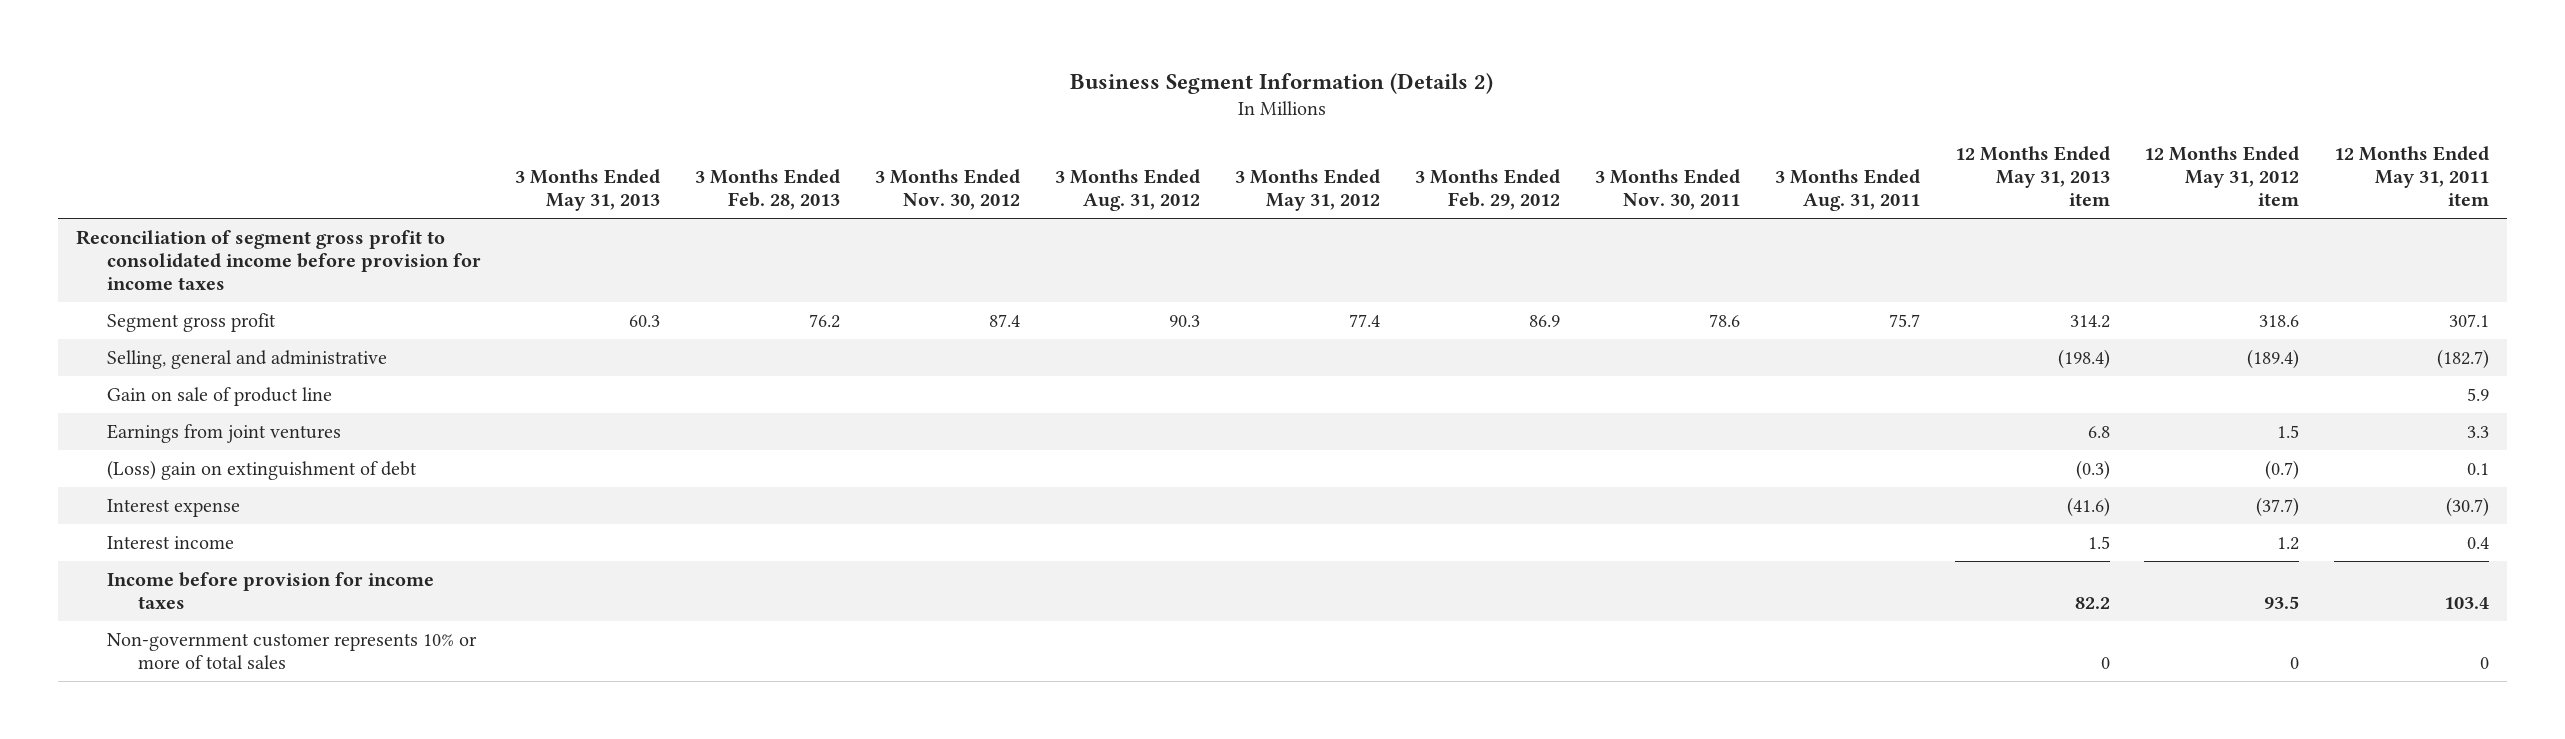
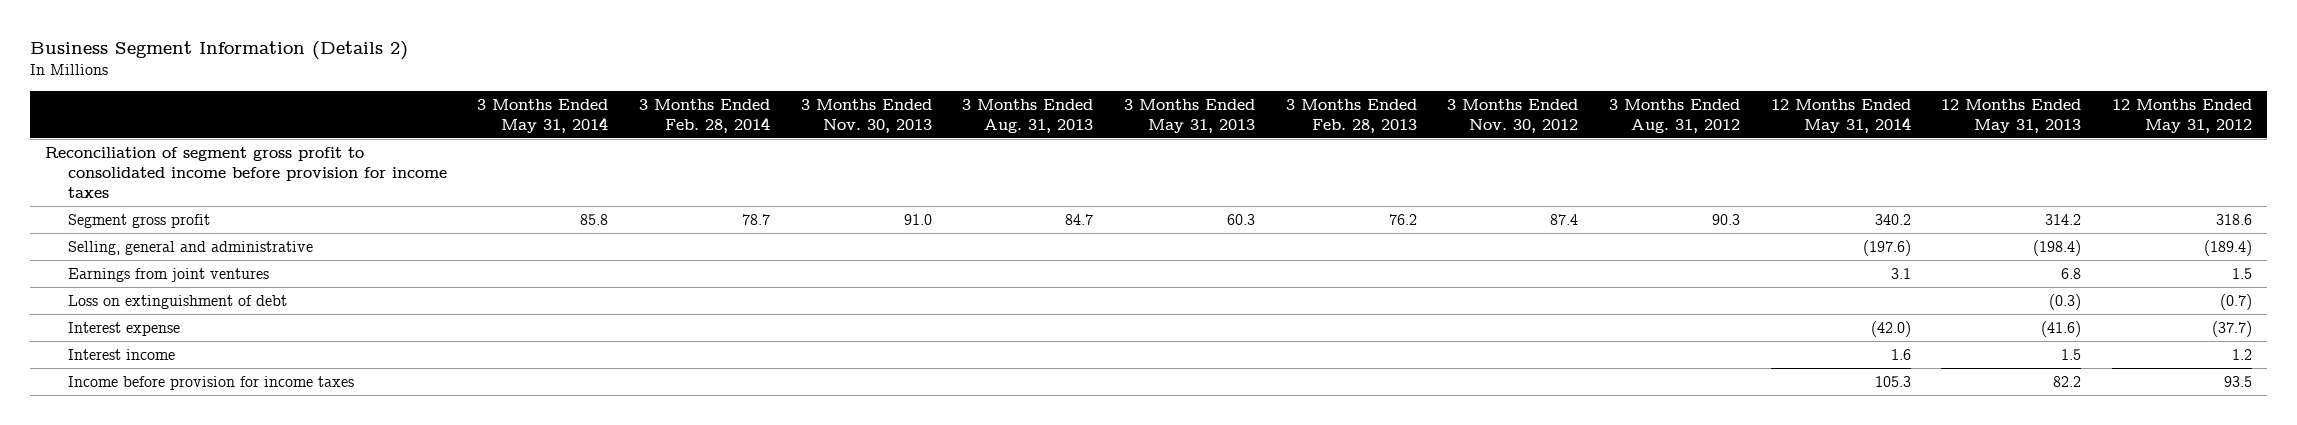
- | 3 Months Ended May 31, 2013 | 3 Months Ended Feb. 28, 2013 | 3 Months Ended Nov. 30, 2012 | 3 Months Ended Aug. 31, 2012 | 3 Months Ended May 31, 2012 | 3 Months Ended Feb. 29, 2012 | 3 Months Ended Nov. 30, 2011 | 3 Months Ended Aug. 31, 2011 | 12 Months Ended May 31, 2013 item | 12 Months Ended May 31, 2012 item | 12 Months Ended May 31, 2011 item
+ | 3 Months Ended May 31, 2014 | 3 Months Ended Feb. 28, 2014 | 3 Months Ended Nov. 30, 2013 | 3 Months Ended Aug. 31, 2013 | 3 Months Ended May 31, 2013 | 3 Months Ended Feb. 28, 2013 | 3 Months Ended Nov. 30, 2012 | 3 Months Ended Aug. 31, 2012 | 12 Months Ended May 31, 2014 | 12 Months Ended May 31, 2013 | 12 Months Ended May 31, 2012
- Gain on sale of product line | | | | | | | | | | | 5.9
- (Loss) gain on extinguishment of debt | | | | | | | | | (0.3) | (0.7) | 0.1
+ Loss on extinguishment of debt | | | | | | | | | | (0.3) | (0.7)
- Non-government customer represents 10% or more of total sales | | | | | | | | | 0 | 0 | 0

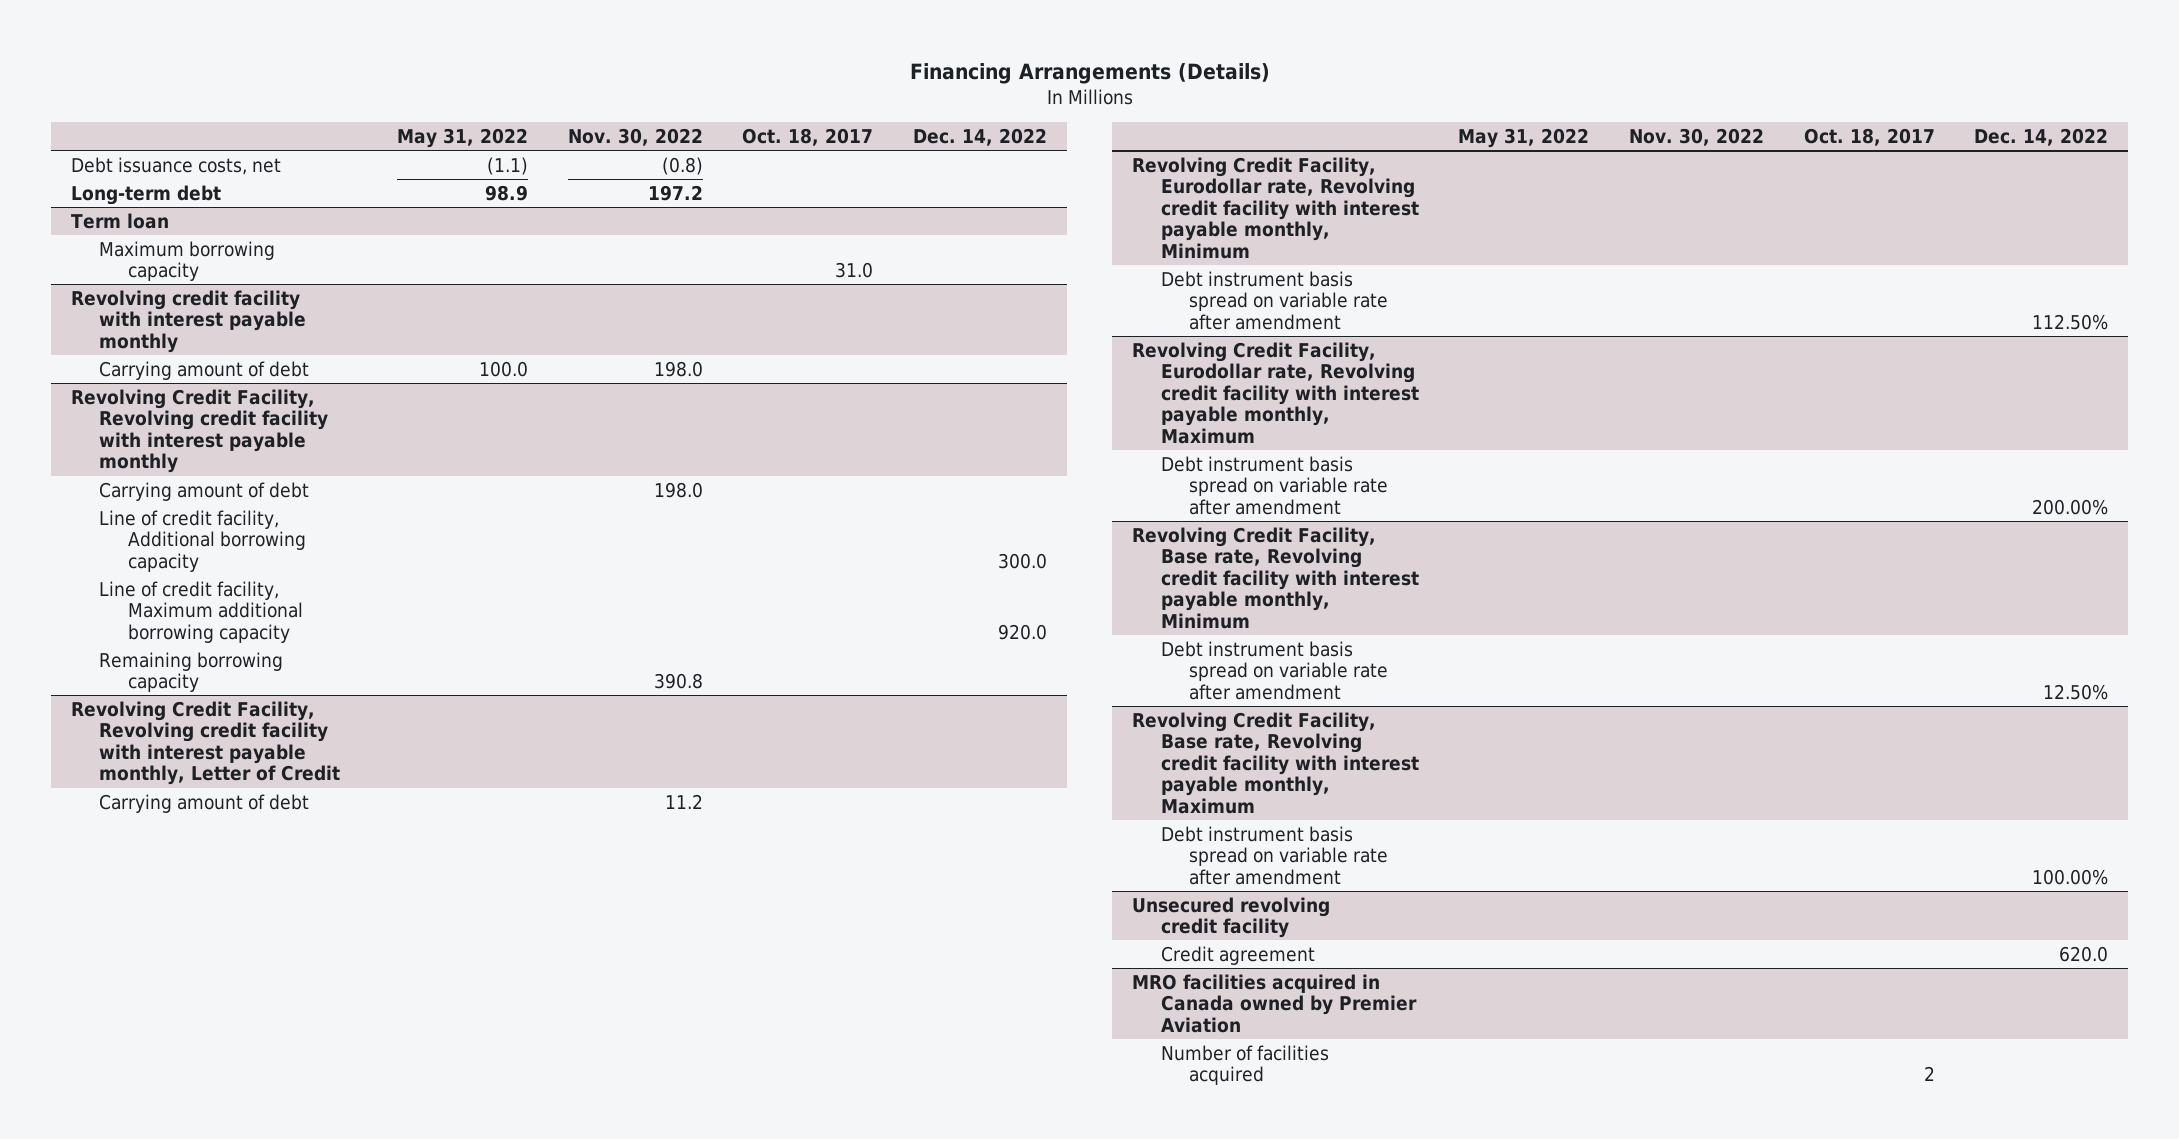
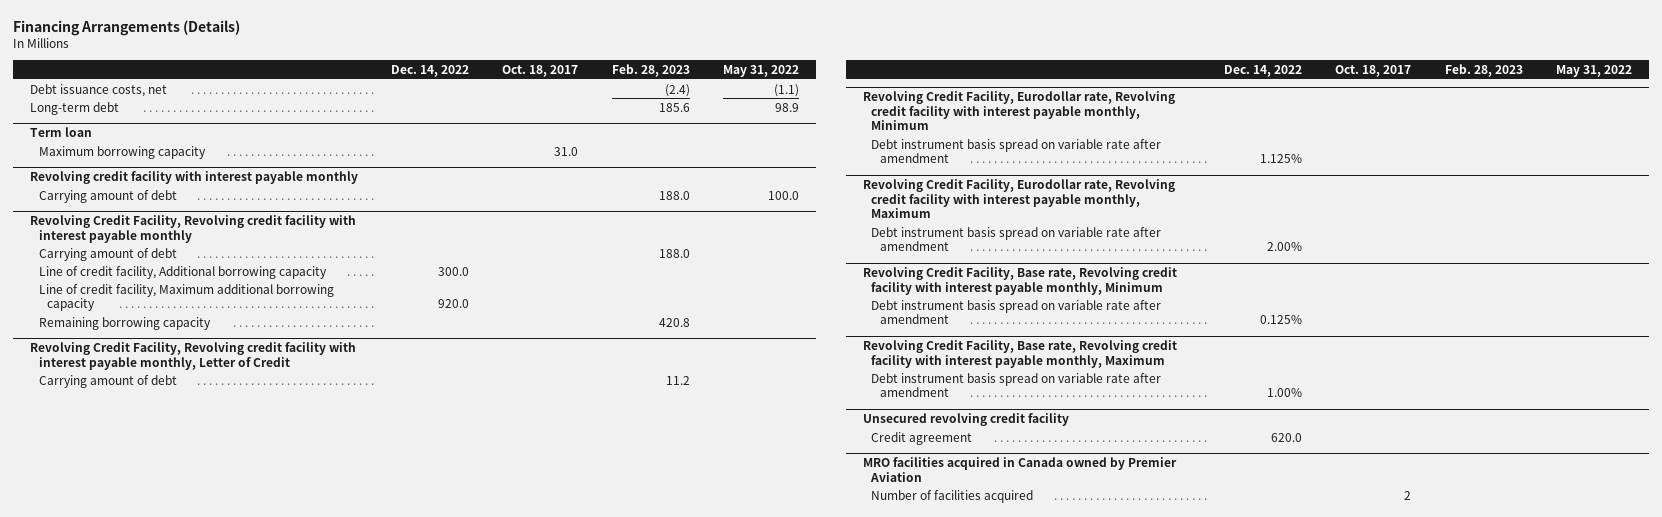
- | May 31, 2022 | Nov. 30, 2022 | Oct. 18, 2017 | Dec. 14, 2022
+ | Dec. 14, 2022 | Oct. 18, 2017 | Feb. 28, 2023 | May 31, 2022
@ Revolving Credit Facility, Eurodollar rate, Revolving credit facility with interest payable monthly, Minimum
- Debt instrument basis spread on variable rate after amendment | | | | 112.50%
+ Debt instrument basis spread on variable rate after amendment | 1.125% | | |
@ Revolving Credit Facility, Eurodollar rate, Revolving credit facility with interest payable monthly, Maximum
- Debt instrument basis spread on variable rate after amendment | | | | 200.00%
+ Debt instrument basis spread on variable rate after amendment | 2.00% | | |
@ Revolving Credit Facility, Base rate, Revolving credit facility with interest payable monthly, Minimum
- Debt instrument basis spread on variable rate after amendment | | | | 12.50%
+ Debt instrument basis spread on variable rate after amendment | 0.125% | | |
@ Revolving Credit Facility, Base rate, Revolving credit facility with interest payable monthly, Maximum
- Debt instrument basis spread on variable rate after amendment | | | | 100.00%
+ Debt instrument basis spread on variable rate after amendment | 1.00% | | |

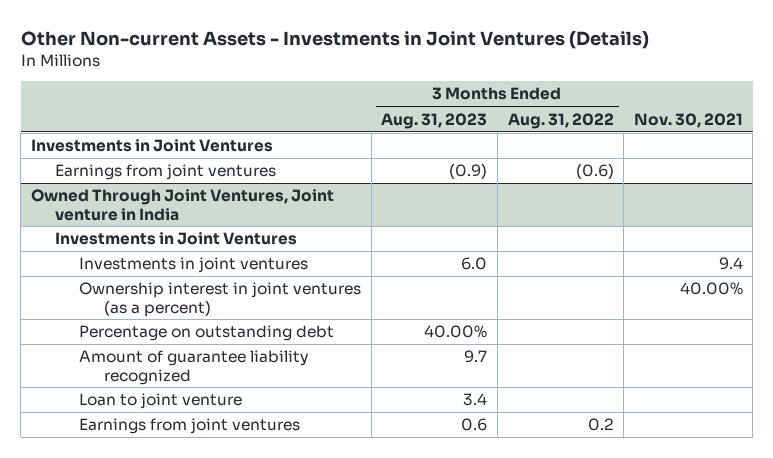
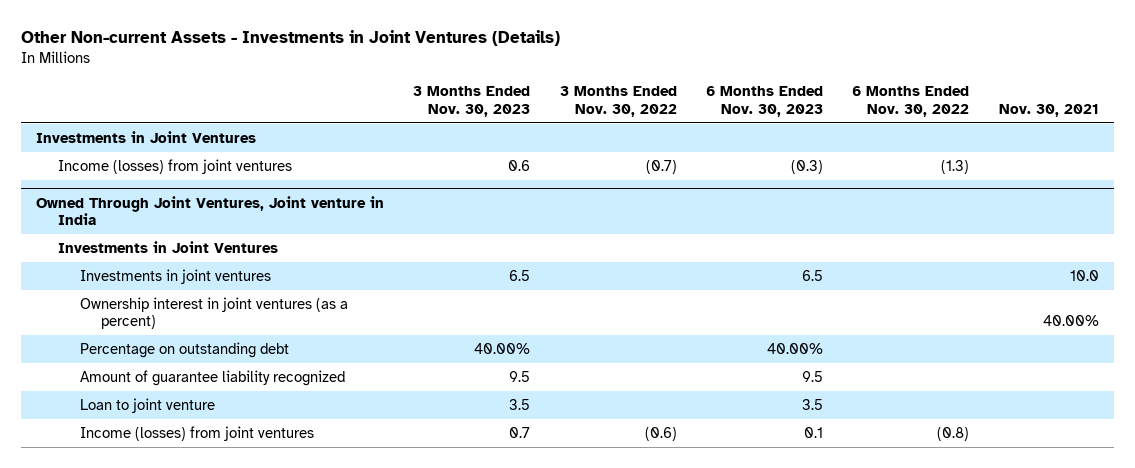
- | 3 Months Ended Aug. 31, 2023 | 3 Months Ended Aug. 31, 2022 | Nov. 30, 2021
+ | 3 Months Ended Nov. 30, 2023 | 3 Months Ended Nov. 30, 2022 | 6 Months Ended Nov. 30, 2023 | 6 Months Ended Nov. 30, 2022 | Nov. 30, 2021
- Earnings from joint ventures | (0.9) | (0.6) |
+ Income (losses) from joint ventures | 0.6 | (0.7) | (0.3) | (1.3) |
@ Owned Through Joint Ventures, Joint venture in India
- Investments in joint ventures | 6.0 | | 9.4
+ Investments in joint ventures | 6.5 | | 6.5 | | 10.0
- Earnings from joint ventures | 0.6 | 0.2 |
+ Income (losses) from joint ventures | 0.7 | (0.6) | 0.1 | (0.8) |

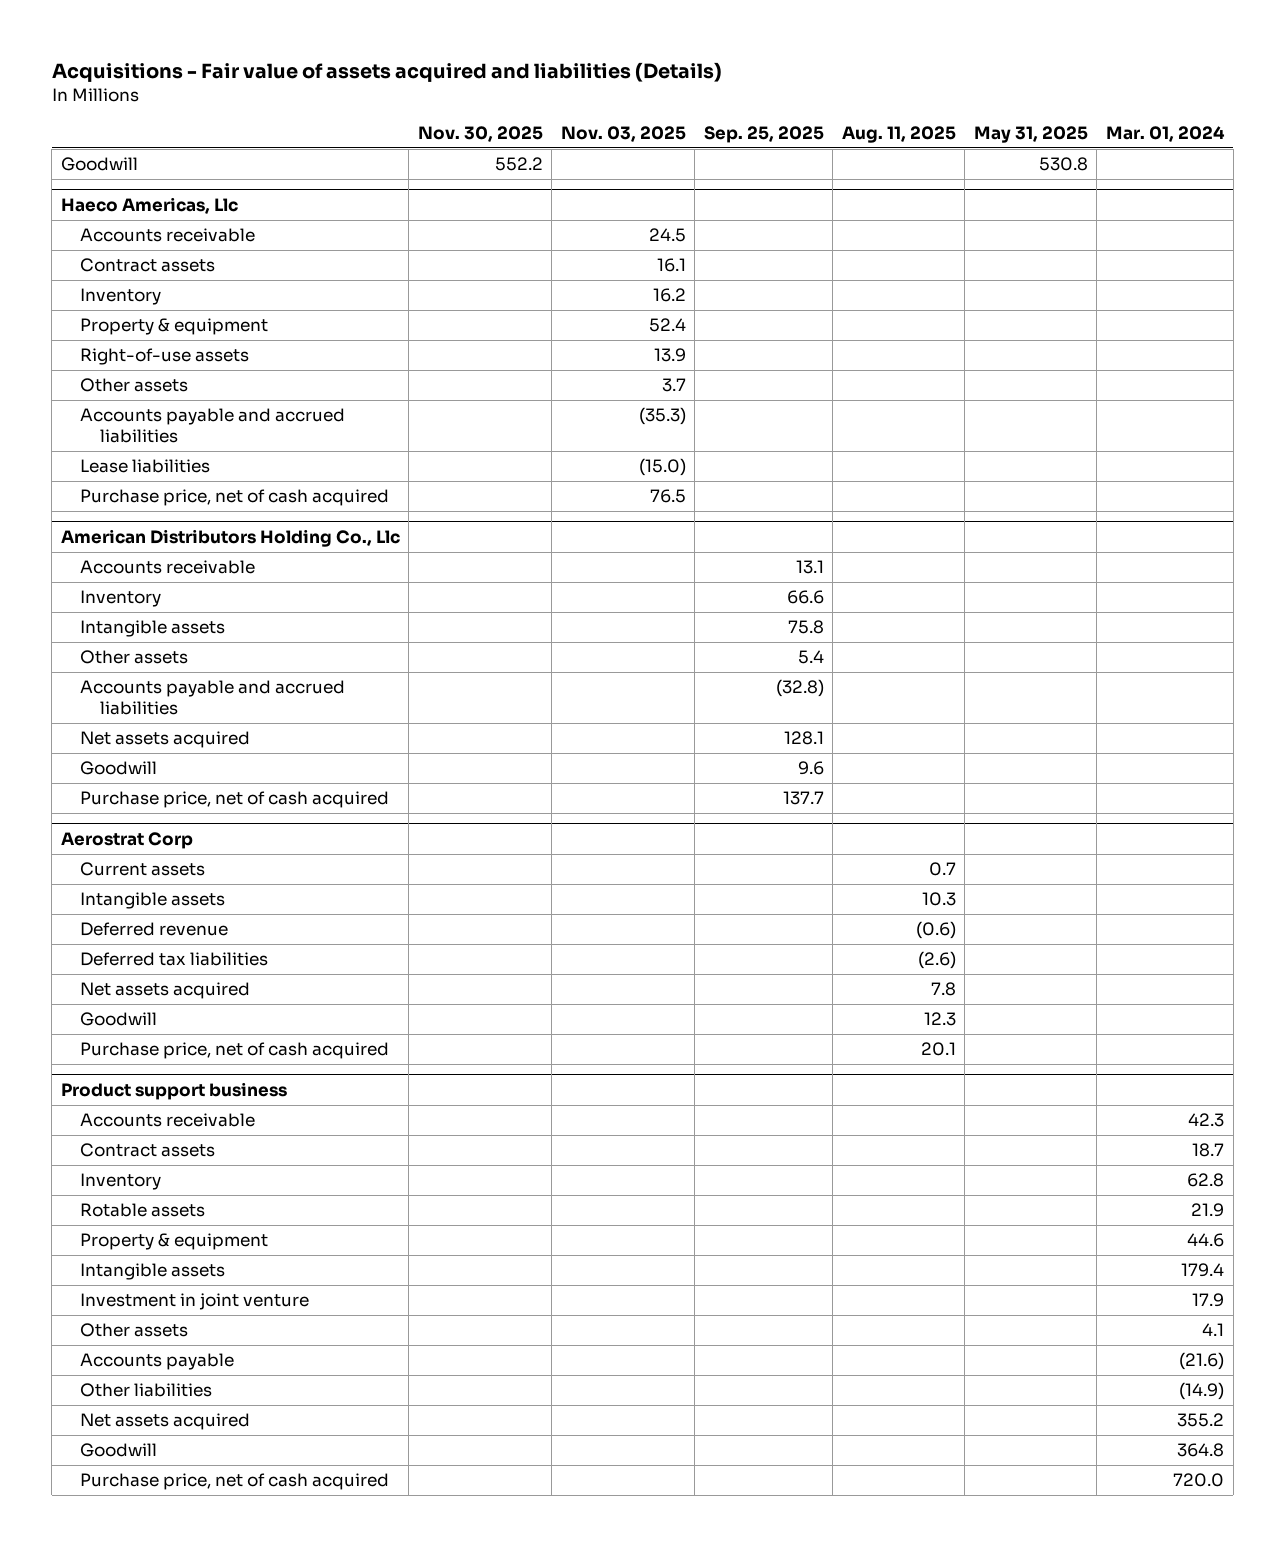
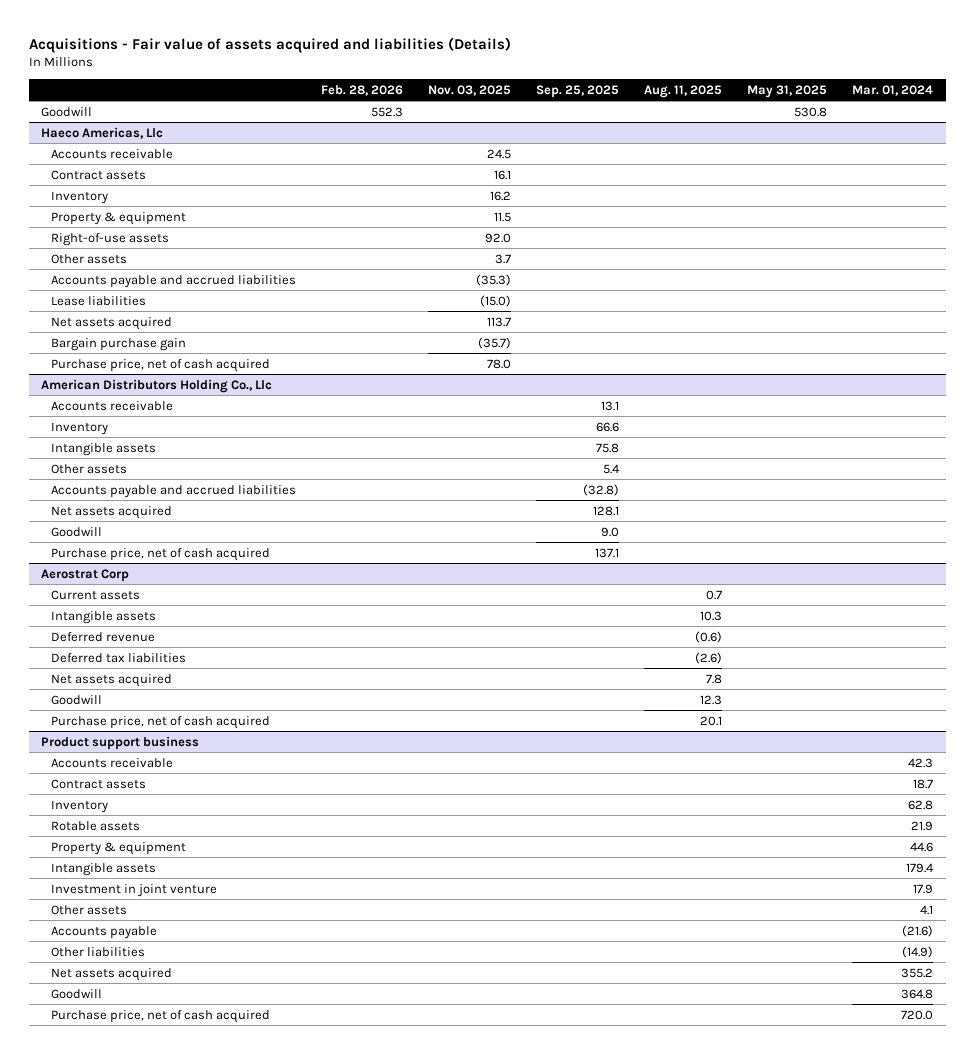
- | Nov. 30, 2025 | Nov. 03, 2025 | Sep. 25, 2025 | Aug. 11, 2025 | May 31, 2025 | Mar. 01, 2024
+ | Feb. 28, 2026 | Nov. 03, 2025 | Sep. 25, 2025 | Aug. 11, 2025 | May 31, 2025 | Mar. 01, 2024
@ Haeco Americas, Llc
- Property & equipment | | 52.4 | | | |
- Right-of-use assets | | 13.9 | | | |
+ Property & equipment | | 11.5 | | | |
+ Right-of-use assets | | 92.0 | | | |
- Purchase price, net of cash acquired | | 76.5 | | | |
+ Net assets acquired | | 113.7 | | | |
+ Bargain purchase gain | | (35.7) | | | |
+ Purchase price, net of cash acquired | | 78.0 | | | |
@ American Distributors Holding Co., Llc
- Goodwill | | | 9.6 | | |
- Purchase price, net of cash acquired | | | 137.7 | | |
+ Goodwill | | | 9.0 | | |
+ Purchase price, net of cash acquired | | | 137.1 | | |

